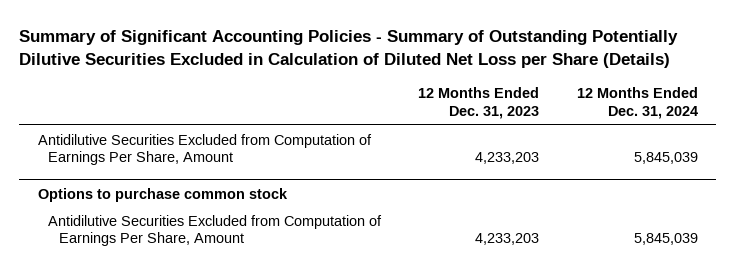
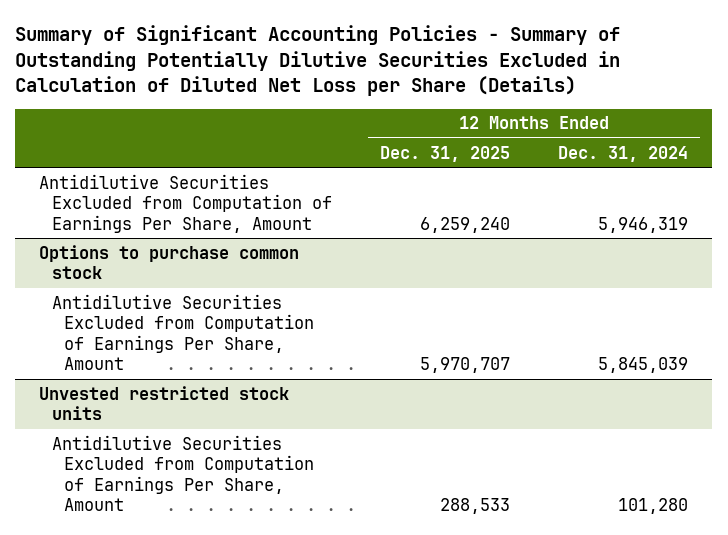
- | 12 Months Ended Dec. 31, 2023 | 12 Months Ended Dec. 31, 2024
+ | 12 Months Ended Dec. 31, 2025 | 12 Months Ended Dec. 31, 2024
- Antidilutive Securities Excluded from Computation of Earnings Per Share, Amount | 4,233,203 | 5,845,039
+ Antidilutive Securities Excluded from Computation of Earnings Per Share, Amount | 6,259,240 | 5,946,319
+ Unvested restricted stock units
+ Antidilutive Securities Excluded from Computation of Earnings Per Share, Amount | 288,533 | 101,280

